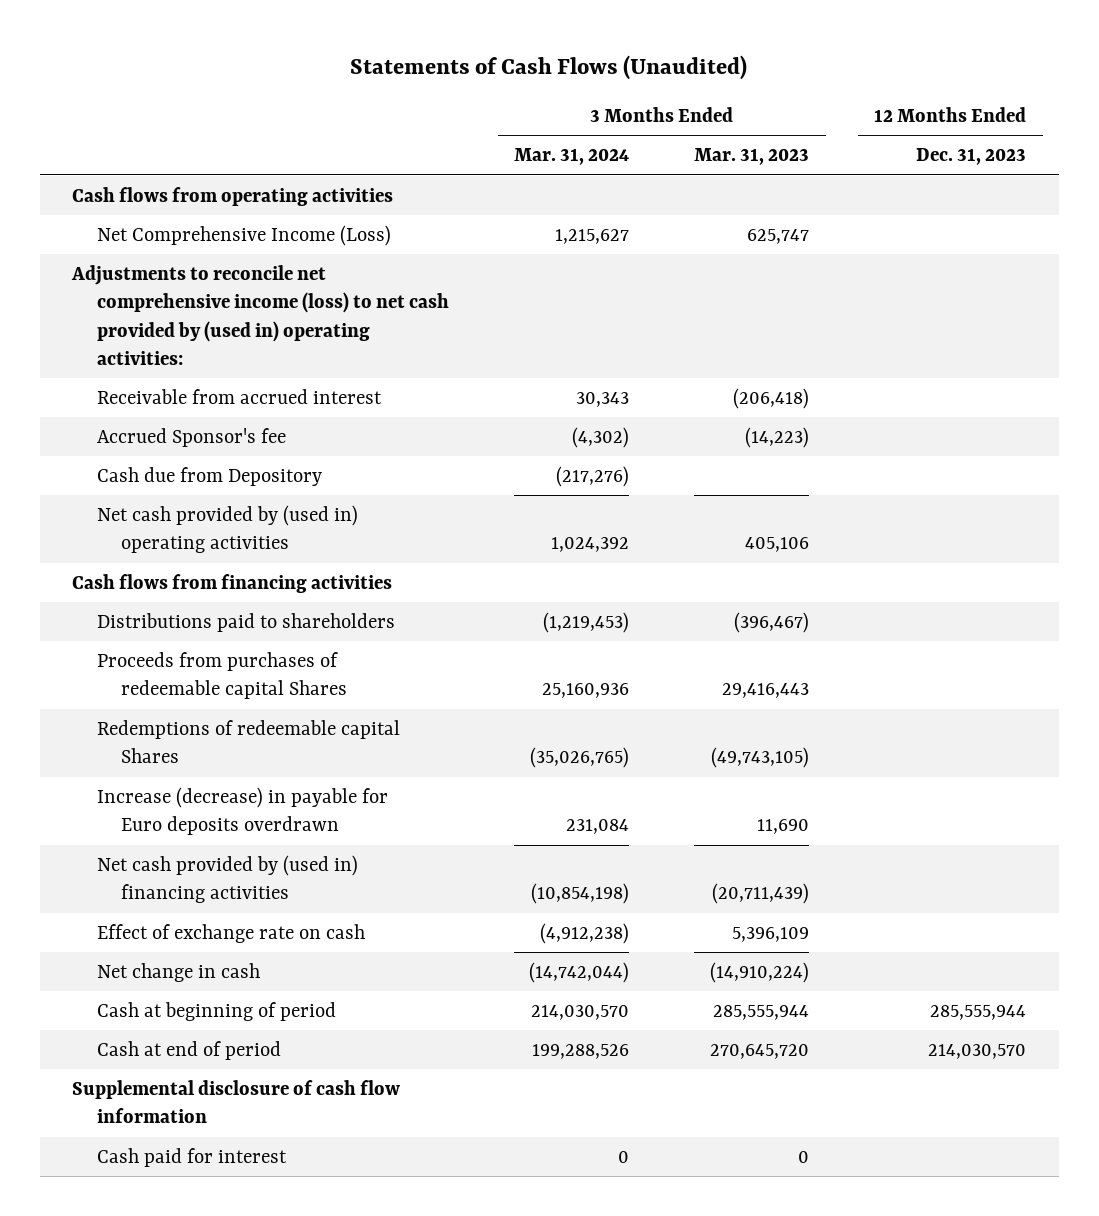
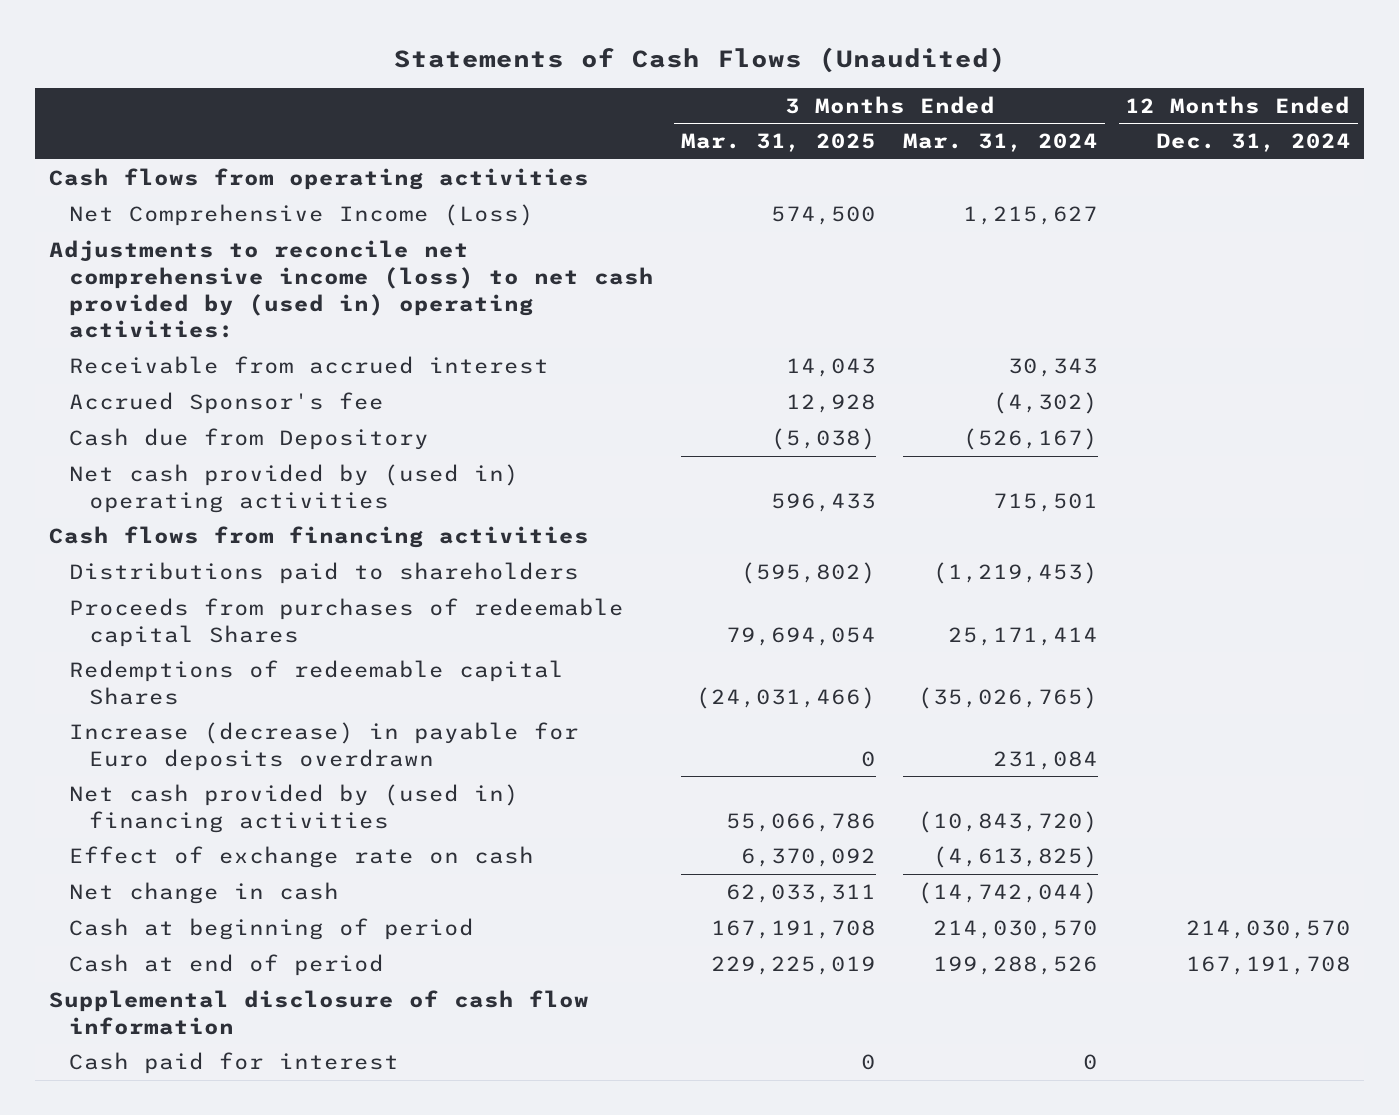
- | 3 Months Ended Mar. 31, 2024 | 3 Months Ended Mar. 31, 2023 | 12 Months Ended Dec. 31, 2023
+ | 3 Months Ended Mar. 31, 2025 | 3 Months Ended Mar. 31, 2024 | 12 Months Ended Dec. 31, 2024
- Cash due from Depository | (217,276) | |
- Net cash provided by (used in) operating activities | 1,024,392 | 405,106 |
+ Cash due from Depository | (5,038) | (526,167) |
+ Net cash provided by (used in) operating activities | 596,433 | 715,501 |
- Proceeds from purchases of redeemable capital Shares | 25,160,936 | 29,416,443 |
+ Proceeds from purchases of redeemable capital Shares | 79,694,054 | 25,171,414 |
- Net cash provided by (used in) financing activities | (10,854,198) | (20,711,439) |
- Effect of exchange rate on cash | (4,912,238) | 5,396,109 |
+ Net cash provided by (used in) financing activities | 55,066,786 | (10,843,720) |
+ Effect of exchange rate on cash | 6,370,092 | (4,613,825) |

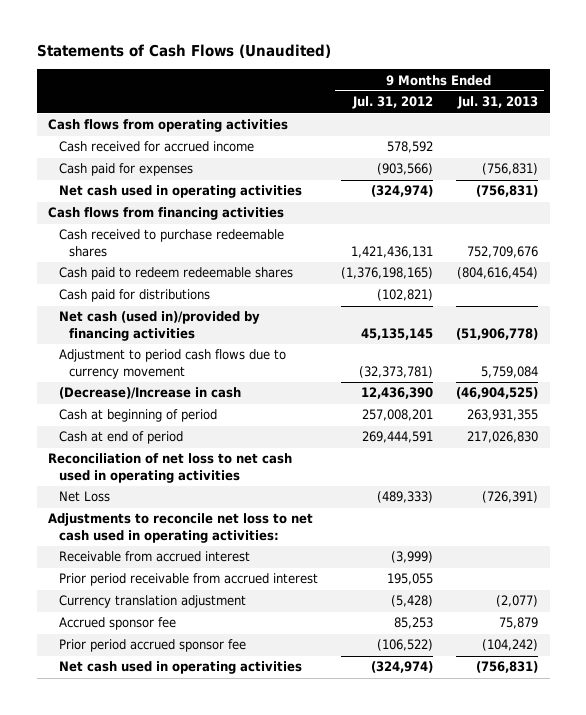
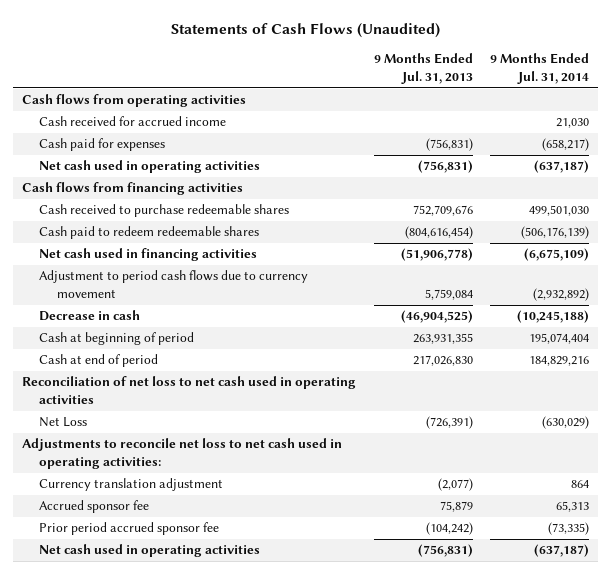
- | 9 Months Ended Jul. 31, 2012 | 9 Months Ended Jul. 31, 2013
+ | 9 Months Ended Jul. 31, 2013 | 9 Months Ended Jul. 31, 2014
- Cash paid for distributions | (102,821) |
- Net cash (used in)/provided by financing activities | 45,135,145 | (51,906,778)
+ Net cash used in financing activities | (51,906,778) | (6,675,109)
- (Decrease)/Increase in cash | 12,436,390 | (46,904,525)
+ Decrease in cash | (46,904,525) | (10,245,188)
- Receivable from accrued interest | (3,999) |
- Prior period receivable from accrued interest | 195,055 |

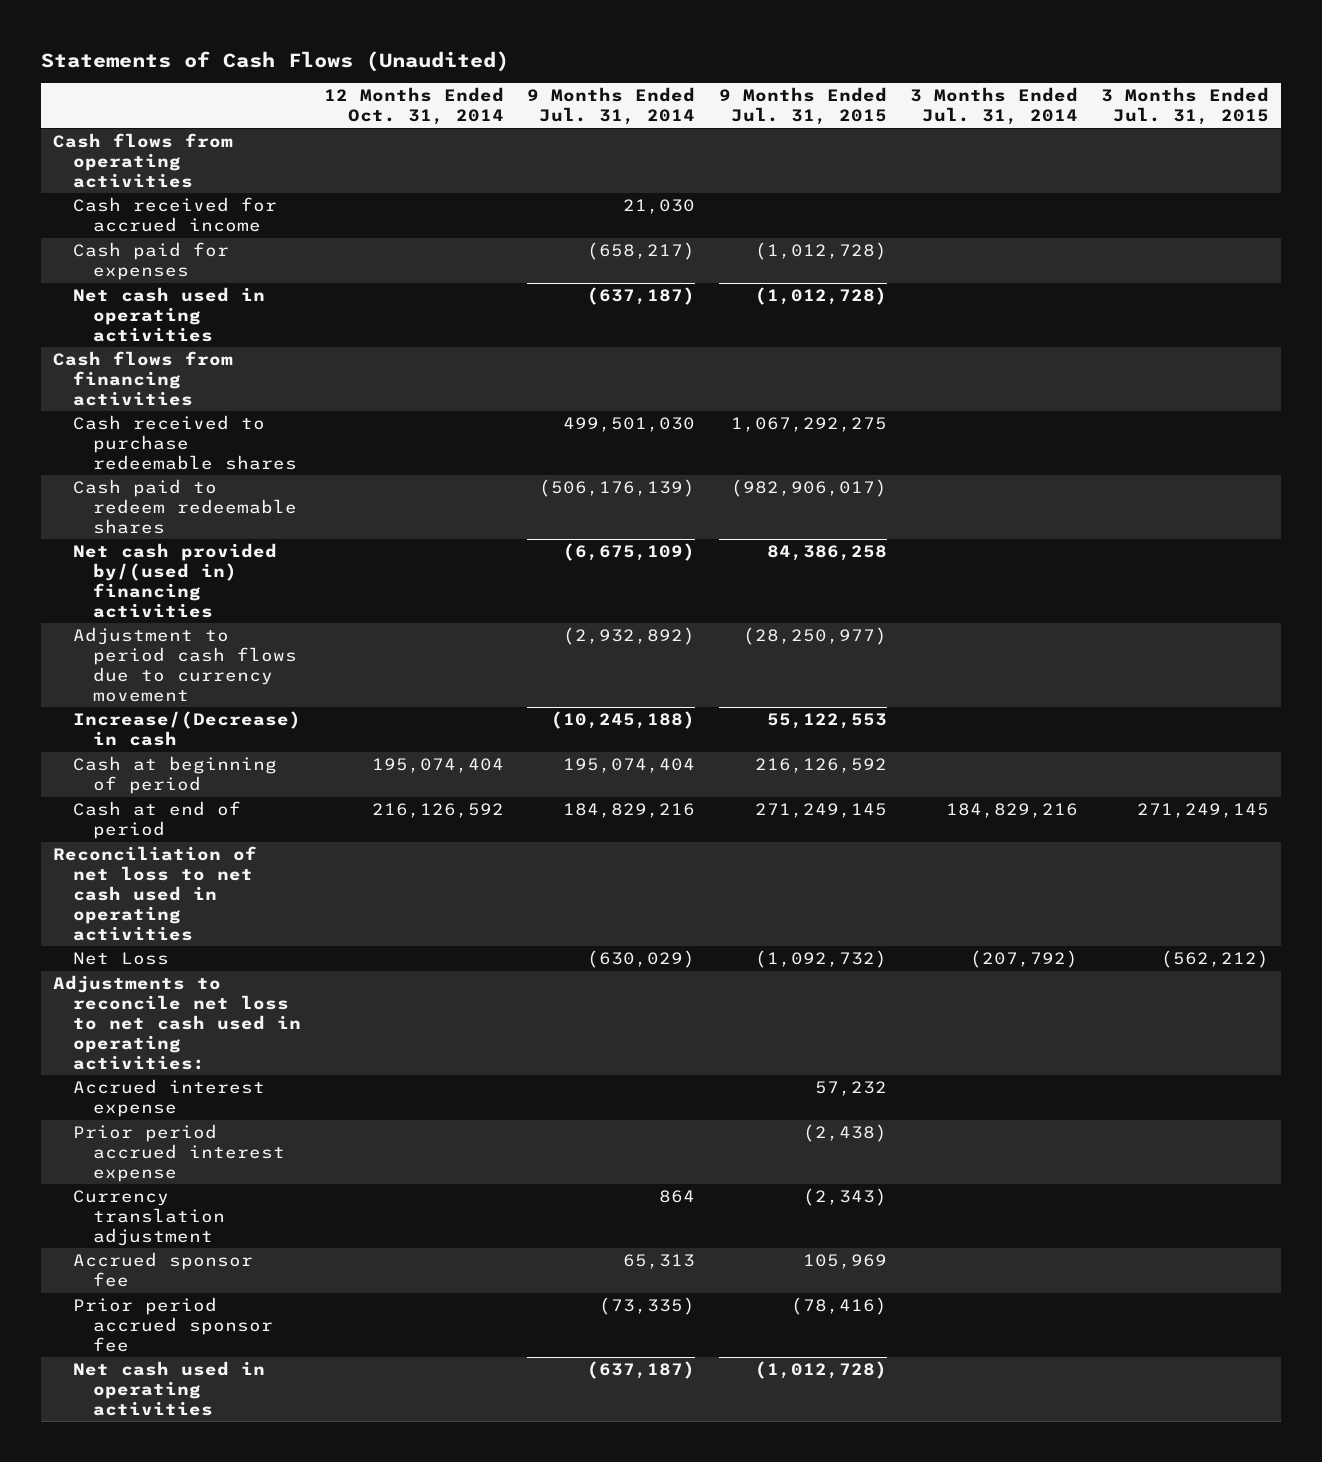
- | 9 Months Ended Jul. 31, 2013 | 9 Months Ended Jul. 31, 2014
+ | 12 Months Ended Oct. 31, 2014 | 9 Months Ended Jul. 31, 2014 | 9 Months Ended Jul. 31, 2015 | 3 Months Ended Jul. 31, 2014 | 3 Months Ended Jul. 31, 2015
- Net cash used in financing activities | (51,906,778) | (6,675,109)
+ Net cash provided by/(used in) financing activities | | (6,675,109) | 84,386,258 | |
- Decrease in cash | (46,904,525) | (10,245,188)
+ Increase/(Decrease) in cash | | (10,245,188) | 55,122,553 | |
+ Accrued interest expense | | | 57,232 | |
+ Prior period accrued interest expense | | | (2,438) | |

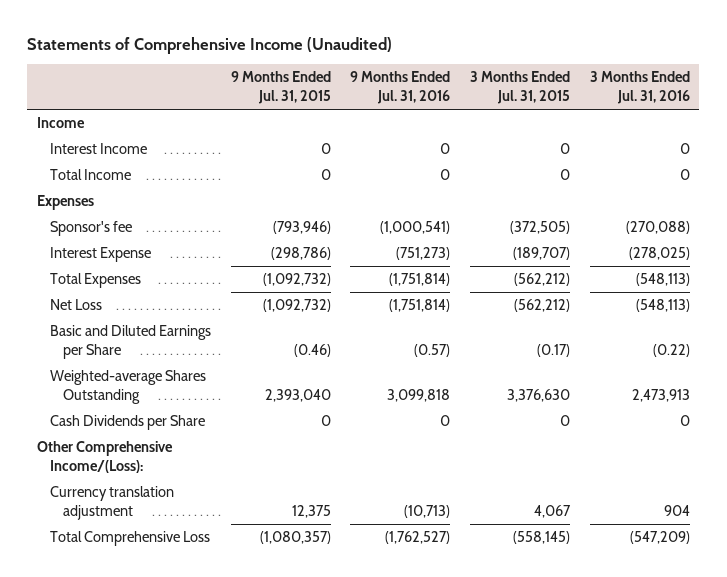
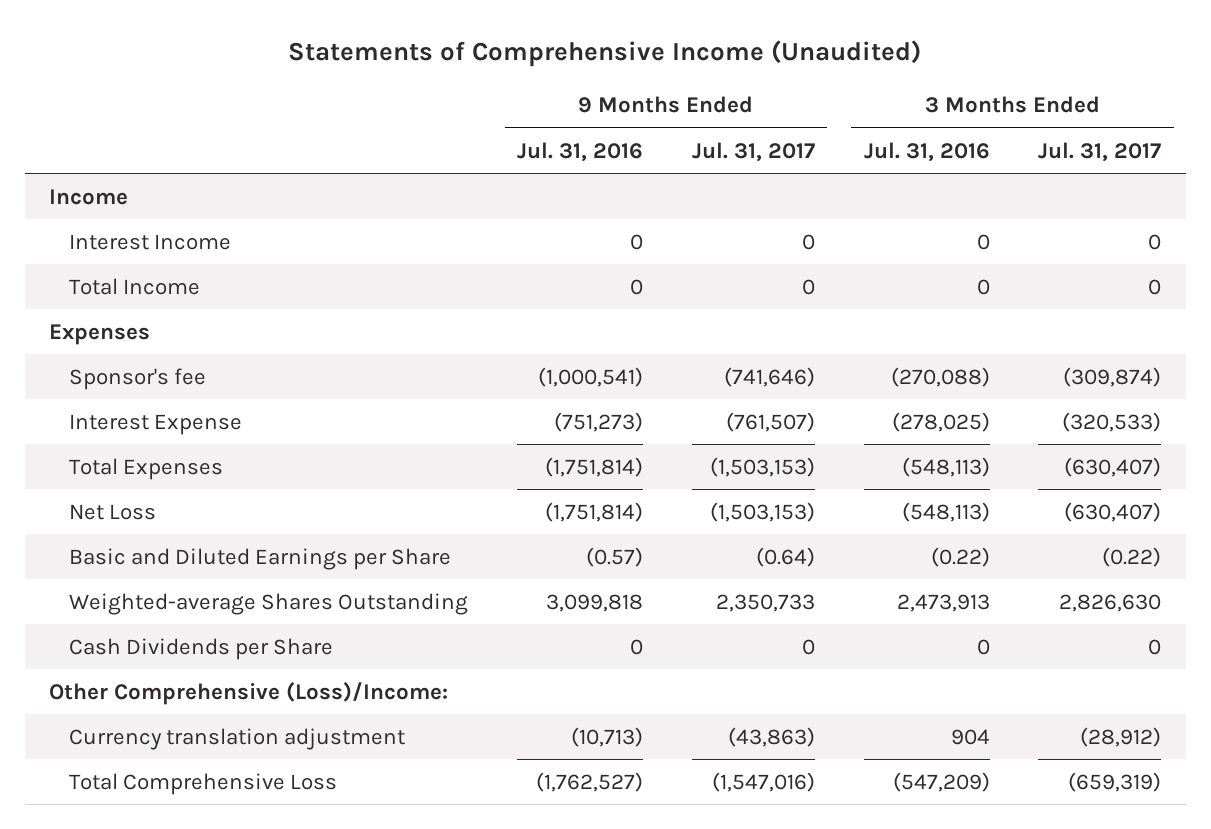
- | 9 Months Ended Jul. 31, 2015 | 9 Months Ended Jul. 31, 2016 | 3 Months Ended Jul. 31, 2015 | 3 Months Ended Jul. 31, 2016
+ | 9 Months Ended Jul. 31, 2016 | 9 Months Ended Jul. 31, 2017 | 3 Months Ended Jul. 31, 2016 | 3 Months Ended Jul. 31, 2017
- Other Comprehensive Income/(Loss):
+ Other Comprehensive (Loss)/Income:

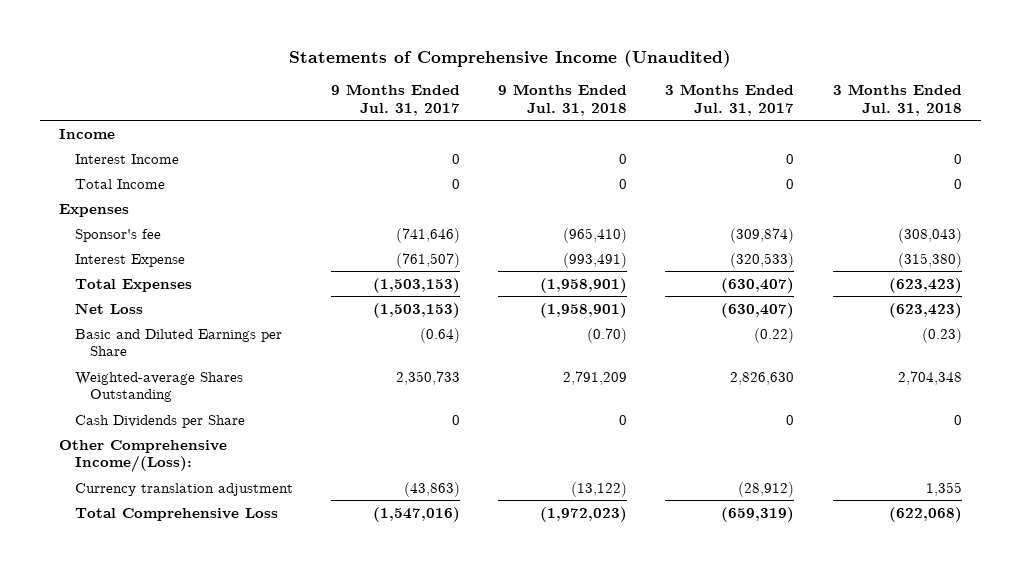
- | 9 Months Ended Jul. 31, 2016 | 9 Months Ended Jul. 31, 2017 | 3 Months Ended Jul. 31, 2016 | 3 Months Ended Jul. 31, 2017
+ | 9 Months Ended Jul. 31, 2017 | 9 Months Ended Jul. 31, 2018 | 3 Months Ended Jul. 31, 2017 | 3 Months Ended Jul. 31, 2018
- Other Comprehensive (Loss)/Income:
+ Other Comprehensive Income/(Loss):

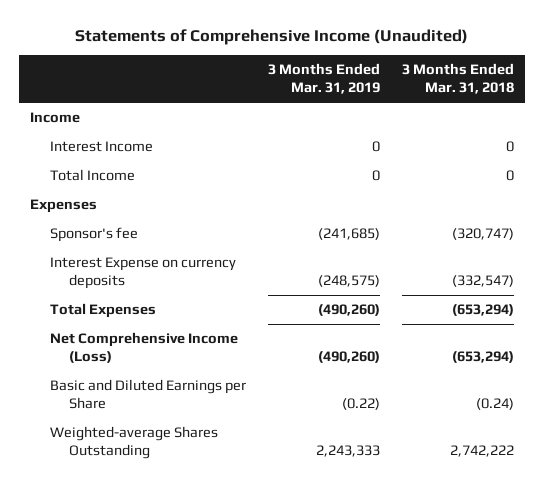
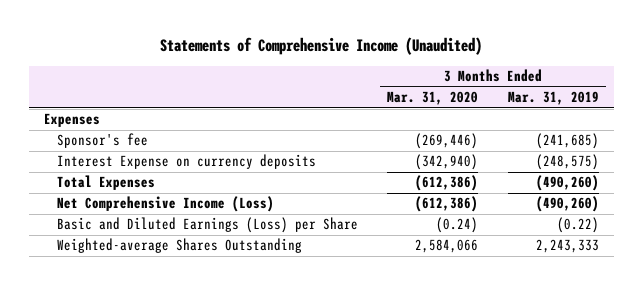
- | 3 Months Ended Mar. 31, 2019 | 3 Months Ended Mar. 31, 2018
+ | 3 Months Ended Mar. 31, 2020 | 3 Months Ended Mar. 31, 2019
- Income
- Interest Income | 0 | 0
- Total Income | 0 | 0
- Basic and Diluted Earnings per Share | (0.22) | (0.24)
+ Basic and Diluted Earnings (Loss) per Share | (0.24) | (0.22)

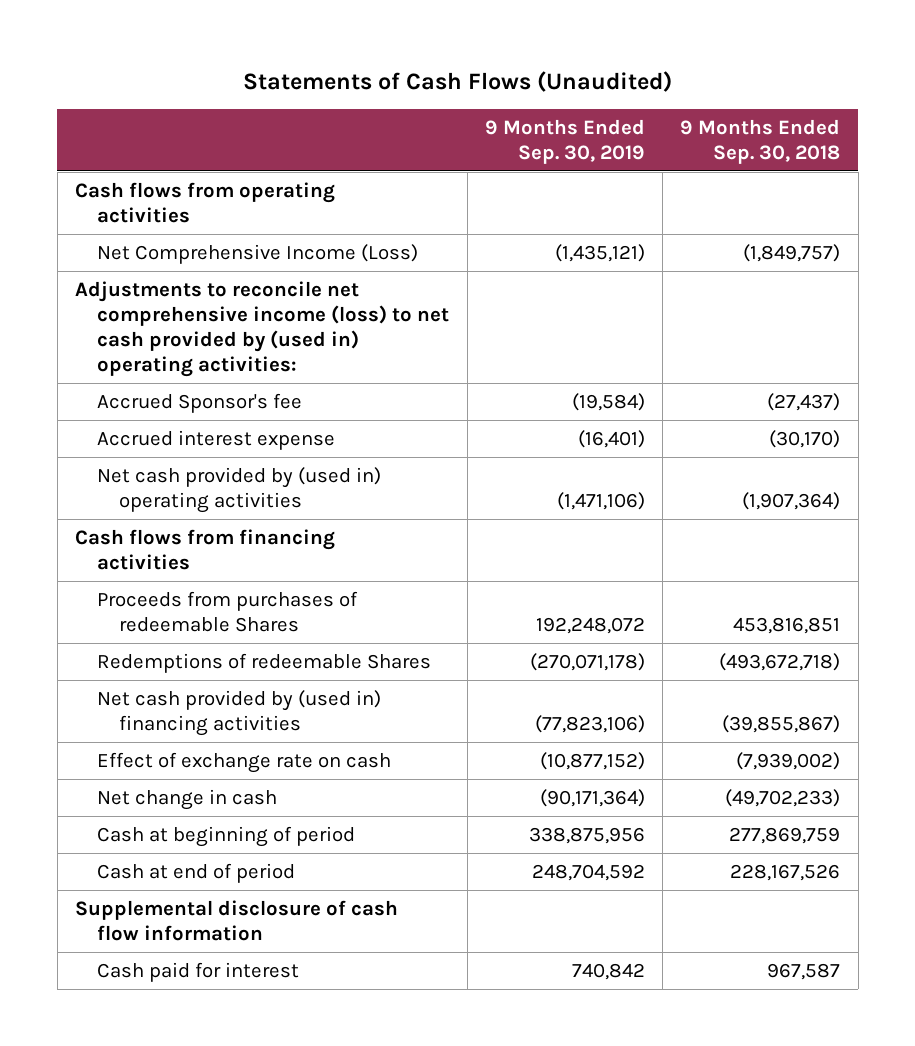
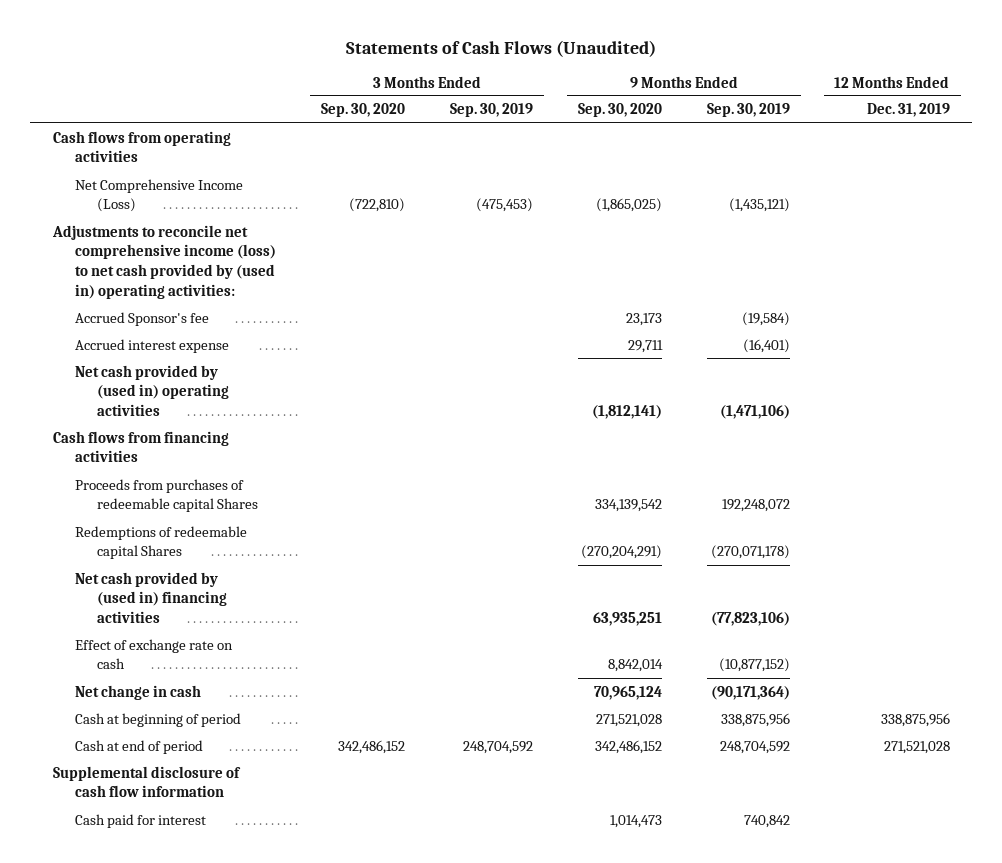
- | 9 Months Ended Sep. 30, 2019 | 9 Months Ended Sep. 30, 2018
+ | 3 Months Ended Sep. 30, 2020 | 3 Months Ended Sep. 30, 2019 | 9 Months Ended Sep. 30, 2020 | 9 Months Ended Sep. 30, 2019 | 12 Months Ended Dec. 31, 2019
- Proceeds from purchases of redeemable Shares | 192,248,072 | 453,816,851
- Redemptions of redeemable Shares | (270,071,178) | (493,672,718)
+ Proceeds from purchases of redeemable capital Shares | | | 334,139,542 | 192,248,072 |
+ Redemptions of redeemable capital Shares | | | (270,204,291) | (270,071,178) |

